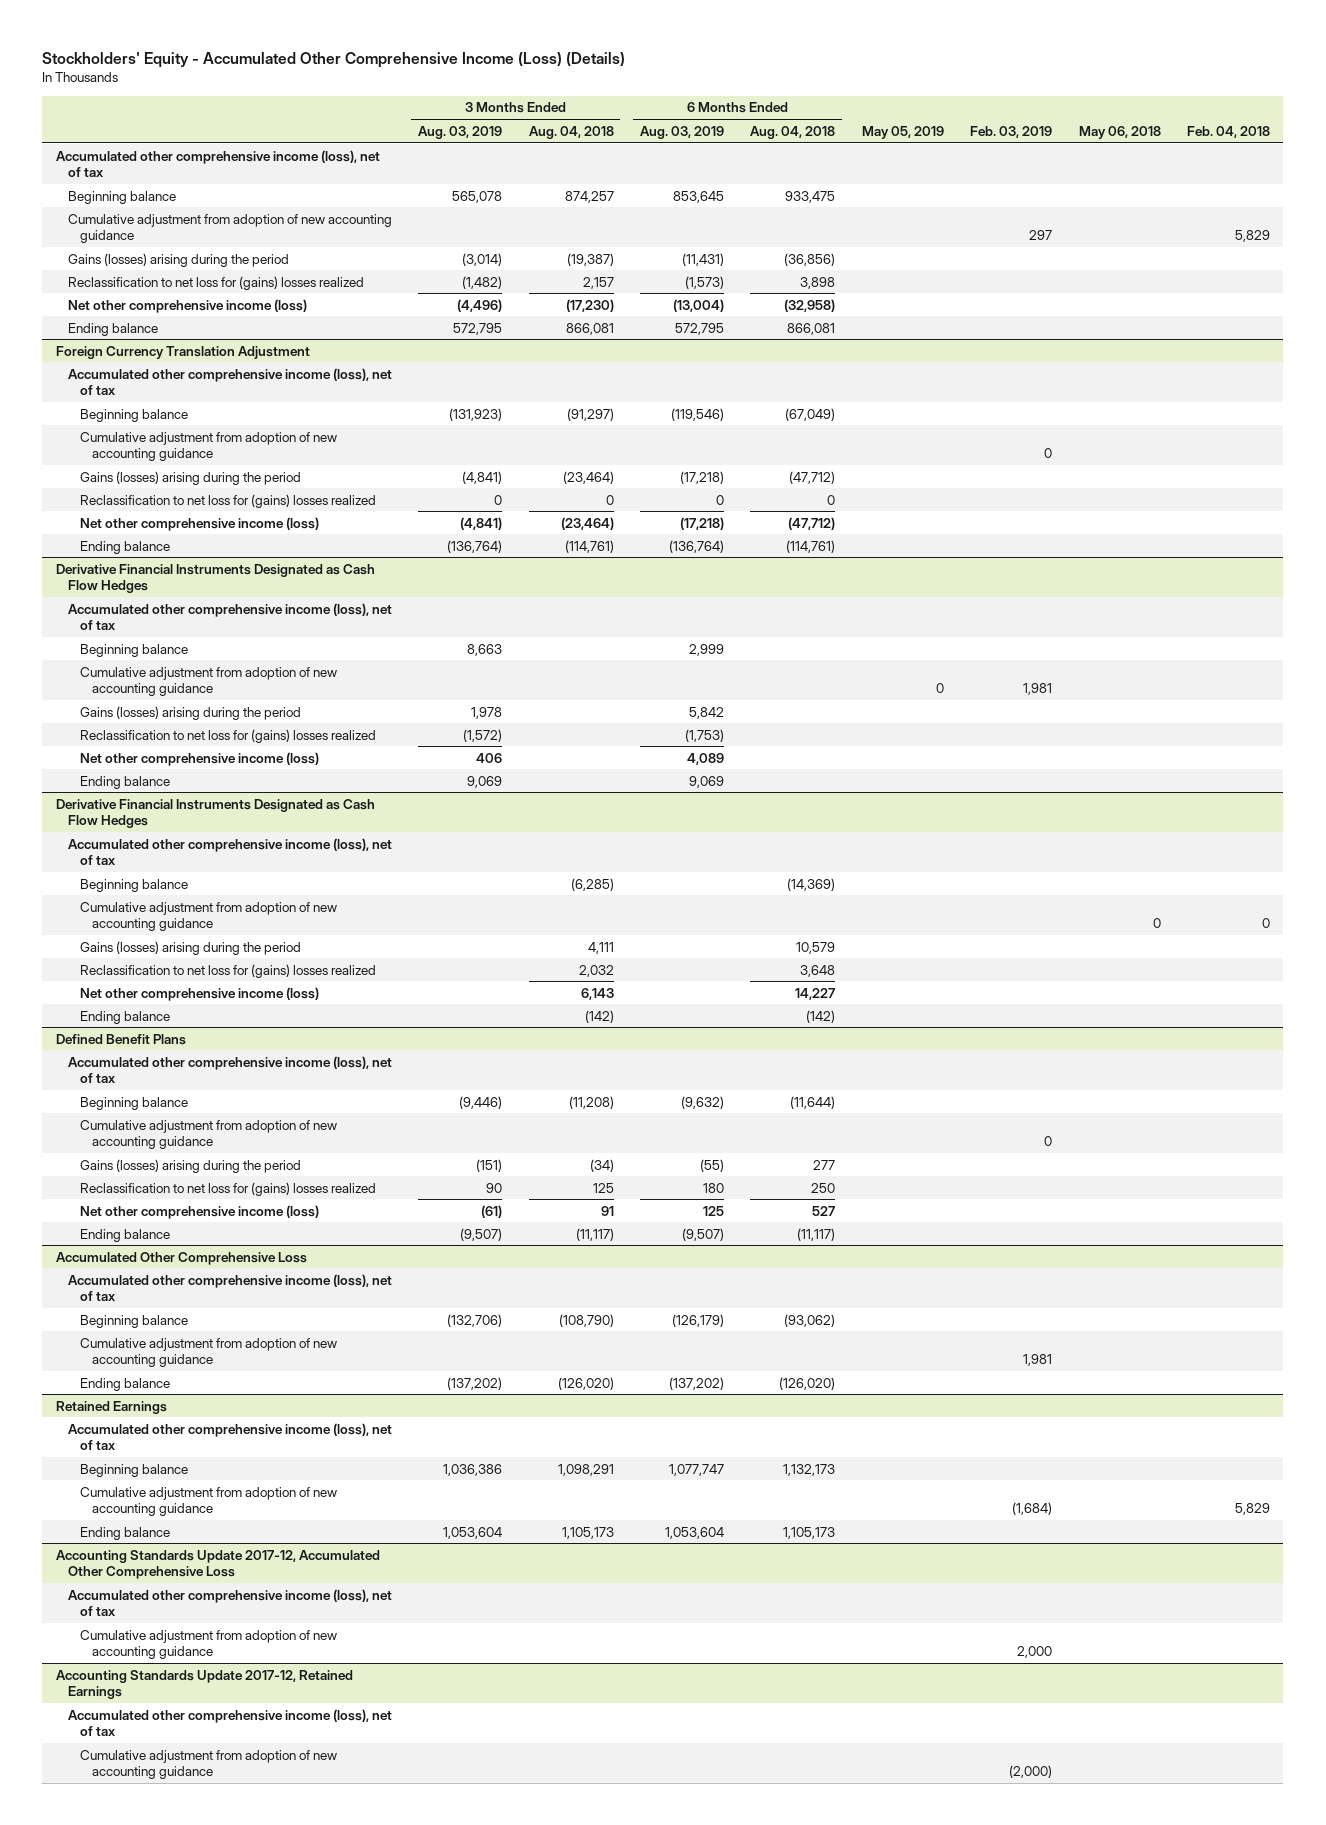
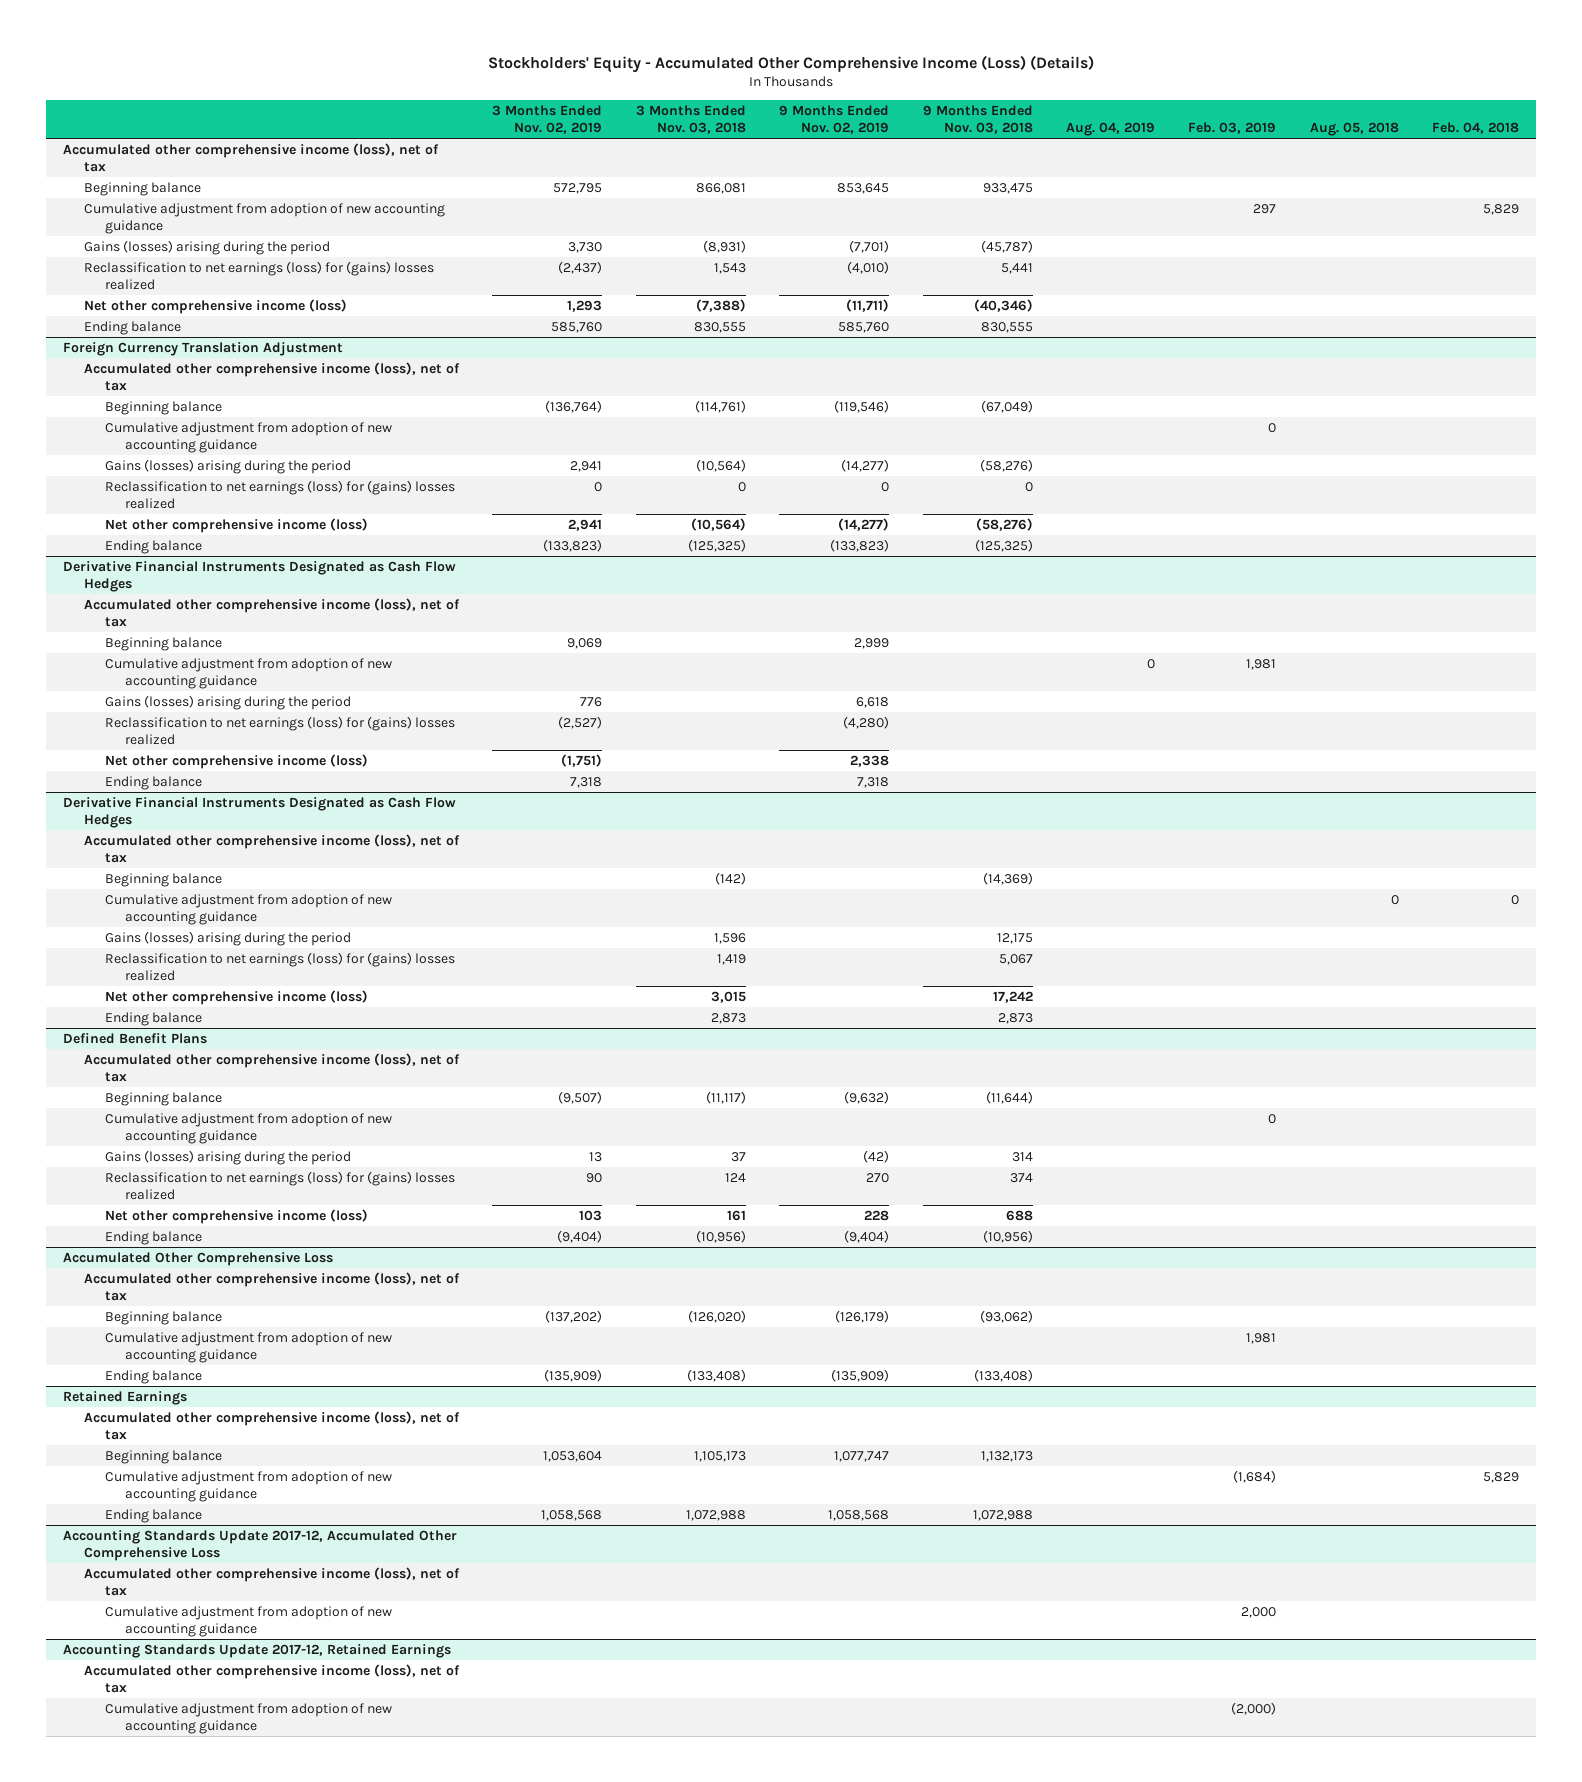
- | 3 Months Ended Aug. 03, 2019 | 3 Months Ended Aug. 04, 2018 | 6 Months Ended Aug. 03, 2019 | 6 Months Ended Aug. 04, 2018 | May 05, 2019 | Feb. 03, 2019 | May 06, 2018 | Feb. 04, 2018
+ | 3 Months Ended Nov. 02, 2019 | 3 Months Ended Nov. 03, 2018 | 9 Months Ended Nov. 02, 2019 | 9 Months Ended Nov. 03, 2018 | Aug. 04, 2019 | Feb. 03, 2019 | Aug. 05, 2018 | Feb. 04, 2018
- Reclassification to net loss for (gains) losses realized | (1,482) | 2,157 | (1,573) | 3,898 | | | |
+ Reclassification to net earnings (loss) for (gains) losses realized | (2,437) | 1,543 | (4,010) | 5,441 | | | |
@ Foreign Currency Translation Adjustment
- Reclassification to net loss for (gains) losses realized | 0 | 0 | 0 | 0 | | | |
+ Reclassification to net earnings (loss) for (gains) losses realized | 0 | 0 | 0 | 0 | | | |
@ Derivative Financial Instruments Designated as Cash Flow Hedges
- Reclassification to net loss for (gains) losses realized | (1,572) | | (1,753) | | | | |
+ Reclassification to net earnings (loss) for (gains) losses realized | (2,527) | | (4,280) | | | | |
- Reclassification to net loss for (gains) losses realized | | 2,032 | | 3,648 | | | |
+ Reclassification to net earnings (loss) for (gains) losses realized | | 1,419 | | 5,067 | | | |
@ Defined Benefit Plans
- Reclassification to net loss for (gains) losses realized | 90 | 125 | 180 | 250 | | | |
+ Reclassification to net earnings (loss) for (gains) losses realized | 90 | 124 | 270 | 374 | | | |

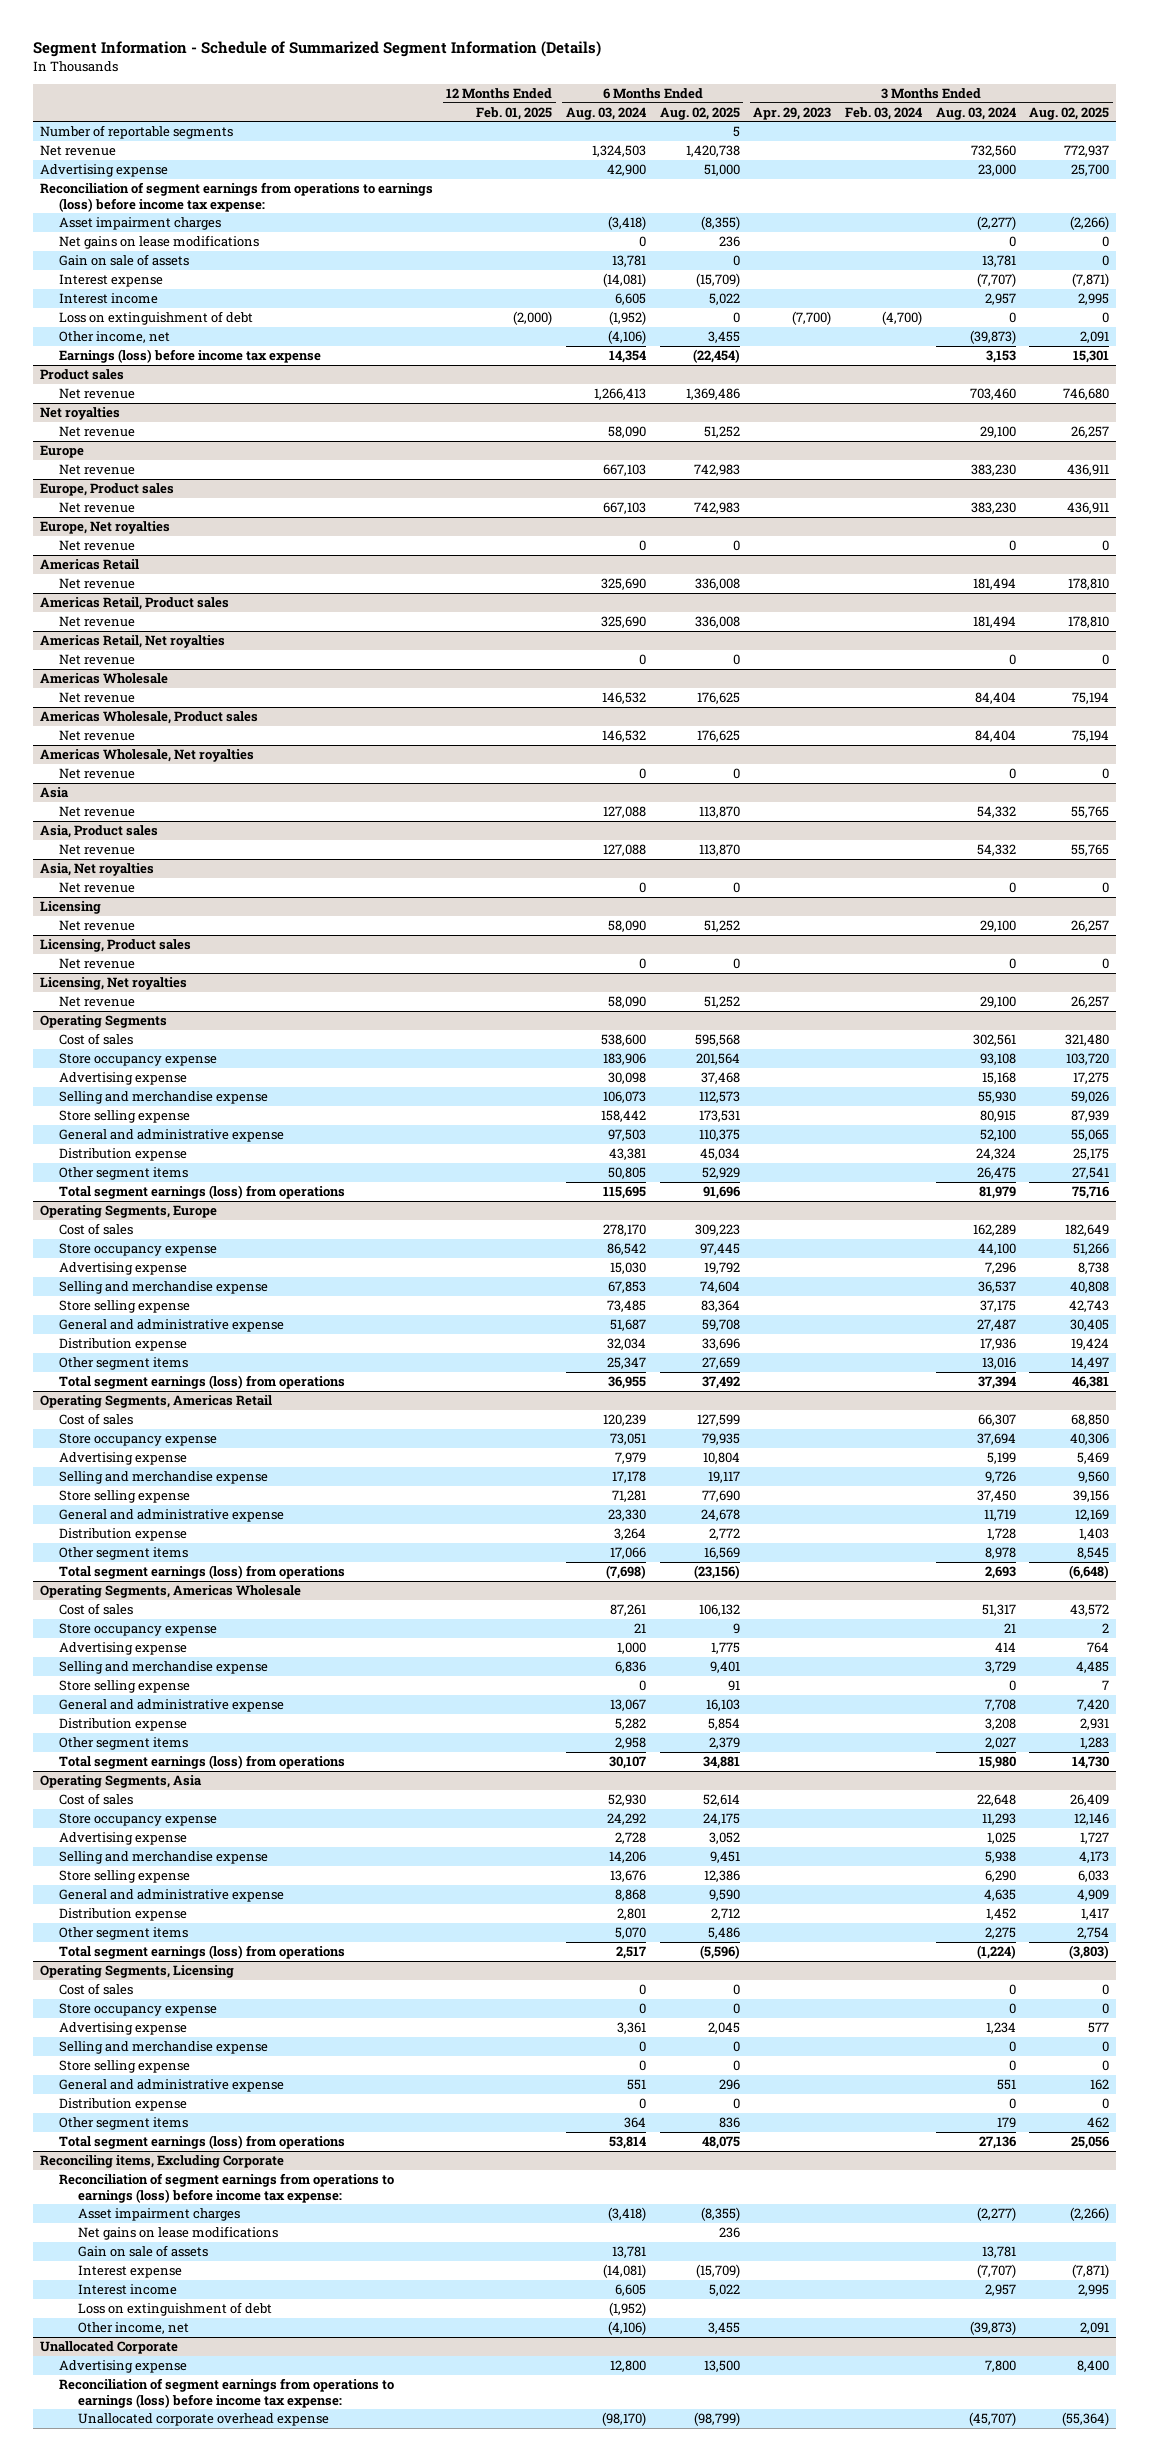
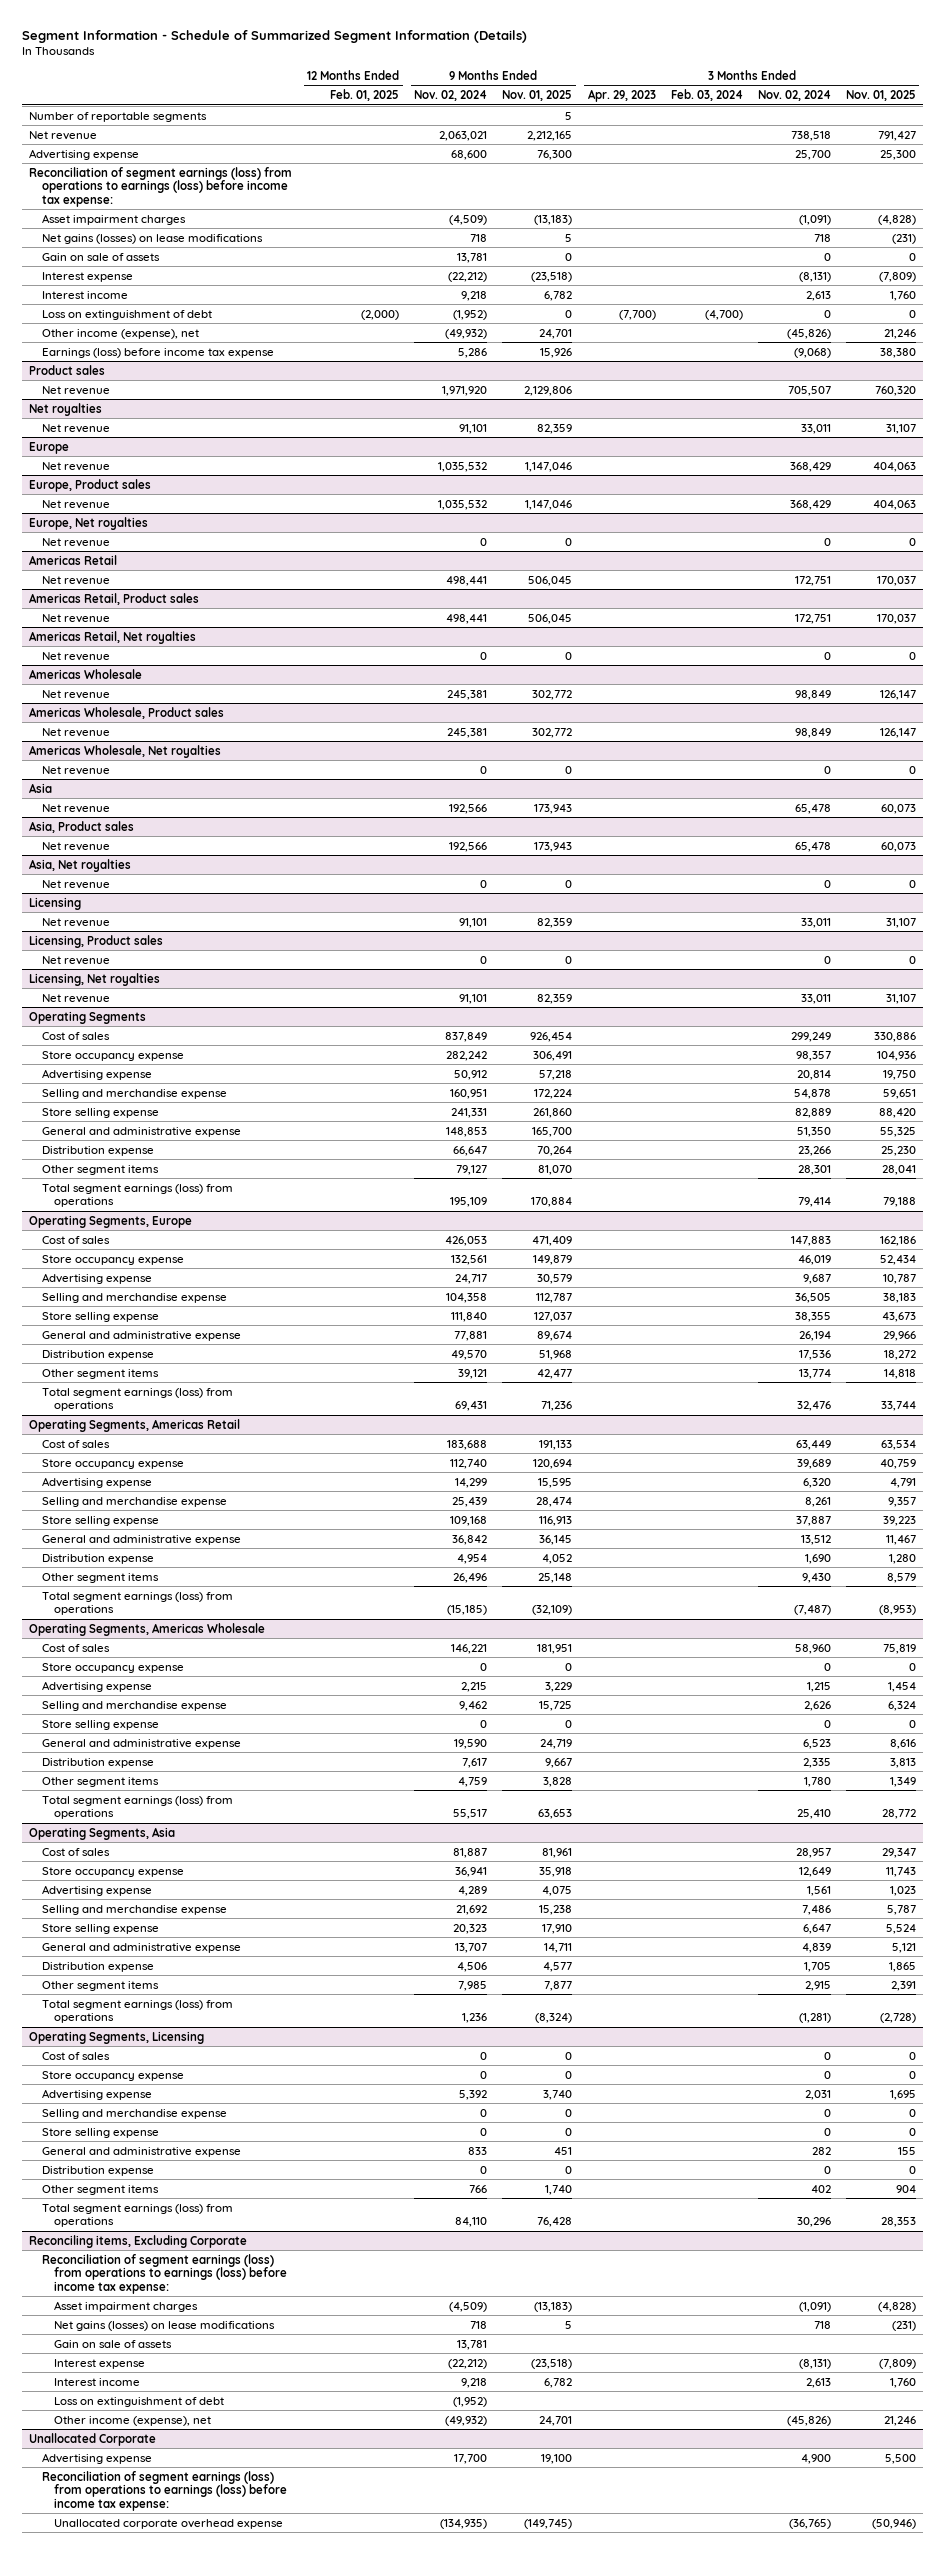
- | 12 Months Ended Feb. 01, 2025 | 6 Months Ended Aug. 03, 2024 | 6 Months Ended Aug. 02, 2025 | 3 Months Ended Apr. 29, 2023 | 3 Months Ended Feb. 03, 2024 | 3 Months Ended Aug. 03, 2024 | 3 Months Ended Aug. 02, 2025
+ | 12 Months Ended Feb. 01, 2025 | 9 Months Ended Nov. 02, 2024 | 9 Months Ended Nov. 01, 2025 | 3 Months Ended Apr. 29, 2023 | 3 Months Ended Feb. 03, 2024 | 3 Months Ended Nov. 02, 2024 | 3 Months Ended Nov. 01, 2025
- Reconciliation of segment earnings from operations to earnings (loss) before income tax expense:
+ Reconciliation of segment earnings (loss) from operations to earnings (loss) before income tax expense:
- Net gains on lease modifications | | 0 | 236 | | | 0 | 0
+ Net gains (losses) on lease modifications | | 718 | 5 | | | 718 | (231)
- Other income, net | | (4,106) | 3,455 | | | (39,873) | 2,091
+ Other income (expense), net | | (49,932) | 24,701 | | | (45,826) | 21,246
@ Reconciling items, Excluding Corporate
- Reconciliation of segment earnings from operations to earnings (loss) before income tax expense:
+ Reconciliation of segment earnings (loss) from operations to earnings (loss) before income tax expense:
- Net gains on lease modifications | | | 236 | | | |
+ Net gains (losses) on lease modifications | | 718 | 5 | | | 718 | (231)
- Other income, net | | (4,106) | 3,455 | | | (39,873) | 2,091
+ Other income (expense), net | | (49,932) | 24,701 | | | (45,826) | 21,246
@ Unallocated Corporate
- Reconciliation of segment earnings from operations to earnings (loss) before income tax expense:
+ Reconciliation of segment earnings (loss) from operations to earnings (loss) before income tax expense:

